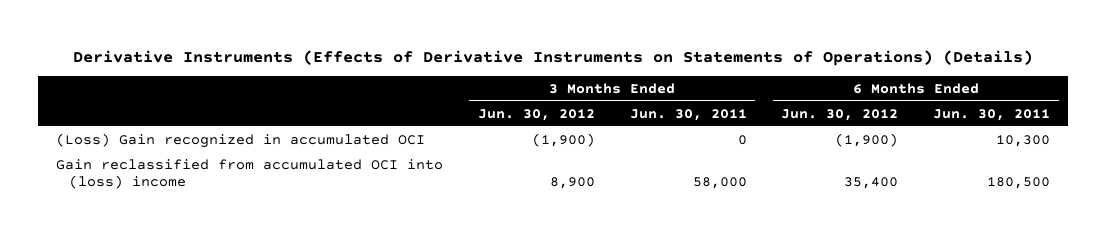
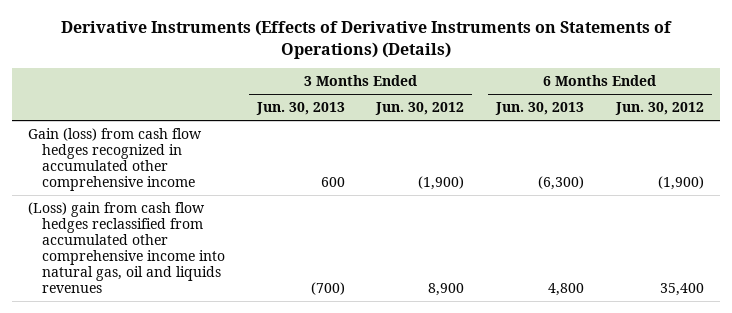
- | 3 Months Ended Jun. 30, 2012 | 3 Months Ended Jun. 30, 2011 | 6 Months Ended Jun. 30, 2012 | 6 Months Ended Jun. 30, 2011
+ | 3 Months Ended Jun. 30, 2013 | 3 Months Ended Jun. 30, 2012 | 6 Months Ended Jun. 30, 2013 | 6 Months Ended Jun. 30, 2012
- (Loss) Gain recognized in accumulated OCI | (1,900) | 0 | (1,900) | 10,300
- Gain reclassified from accumulated OCI into (loss) income | 8,900 | 58,000 | 35,400 | 180,500
+ Gain (loss) from cash flow hedges recognized in accumulated other comprehensive income | 600 | (1,900) | (6,300) | (1,900)
+ (Loss) gain from cash flow hedges reclassified from accumulated other comprehensive income into natural gas, oil and liquids revenues | (700) | 8,900 | 4,800 | 35,400

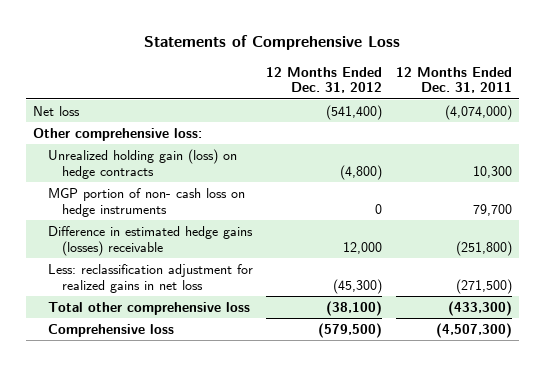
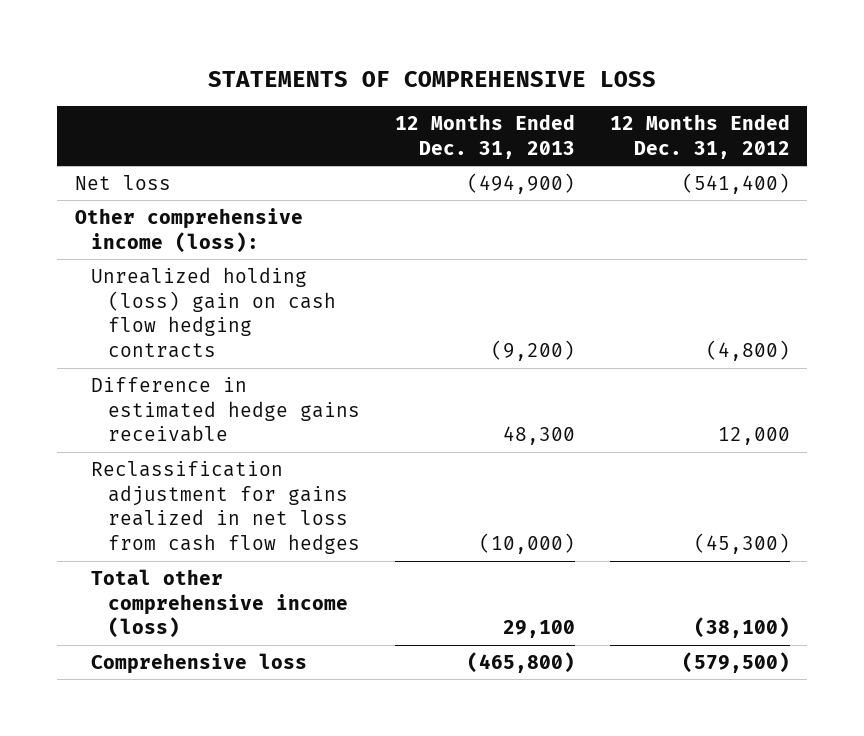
- Statements of Comprehensive Loss
+ STATEMENTS OF COMPREHENSIVE LOSS
- | 12 Months Ended Dec. 31, 2012 | 12 Months Ended Dec. 31, 2011
+ | 12 Months Ended Dec. 31, 2013 | 12 Months Ended Dec. 31, 2012
- Other comprehensive loss:
- Unrealized holding gain (loss) on hedge contracts | (4,800) | 10,300
- MGP portion of non- cash loss on hedge instruments | 0 | 79,700
- Difference in estimated hedge gains (losses) receivable | 12,000 | (251,800)
- Less: reclassification adjustment for realized gains in net loss | (45,300) | (271,500)
- Total other comprehensive loss | (38,100) | (433,300)
+ Other comprehensive income (loss):
+ Unrealized holding (loss) gain on cash flow hedging contracts | (9,200) | (4,800)
+ Difference in estimated hedge gains receivable | 48,300 | 12,000
+ Reclassification adjustment for gains realized in net loss from cash flow hedges | (10,000) | (45,300)
+ Total other comprehensive income (loss) | 29,100 | (38,100)

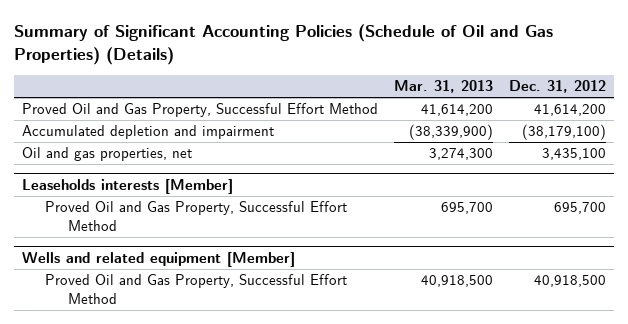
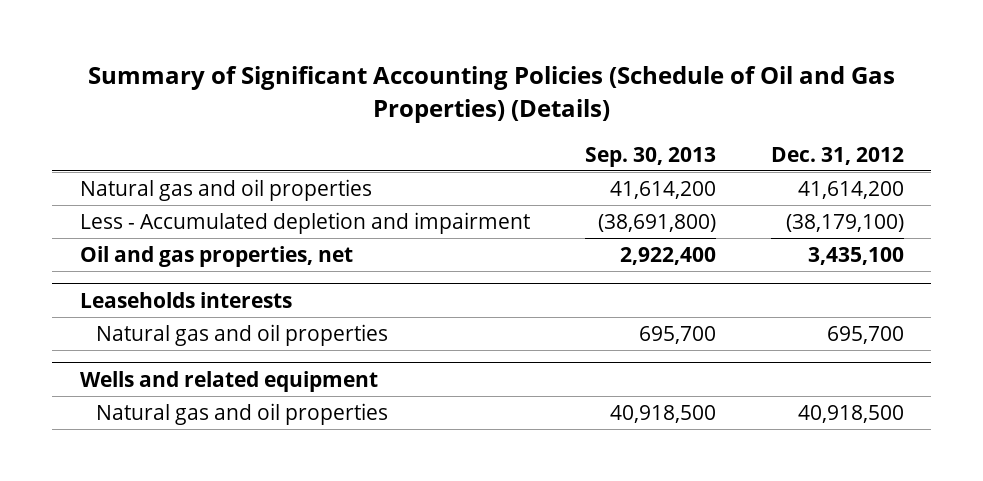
- | Mar. 31, 2013 | Dec. 31, 2012
+ | Sep. 30, 2013 | Dec. 31, 2012
- Proved Oil and Gas Property, Successful Effort Method | 41,614,200 | 41,614,200
- Accumulated depletion and impairment | (38,339,900) | (38,179,100)
+ Natural gas and oil properties | 41,614,200 | 41,614,200
+ Less - Accumulated depletion and impairment | (38,691,800) | (38,179,100)
- Leaseholds interests [Member]
- Proved Oil and Gas Property, Successful Effort Method | 695,700 | 695,700
- Wells and related equipment [Member]
- Proved Oil and Gas Property, Successful Effort Method | 40,918,500 | 40,918,500
+ Leaseholds interests
+ Natural gas and oil properties | 695,700 | 695,700
+ Wells and related equipment
+ Natural gas and oil properties | 40,918,500 | 40,918,500

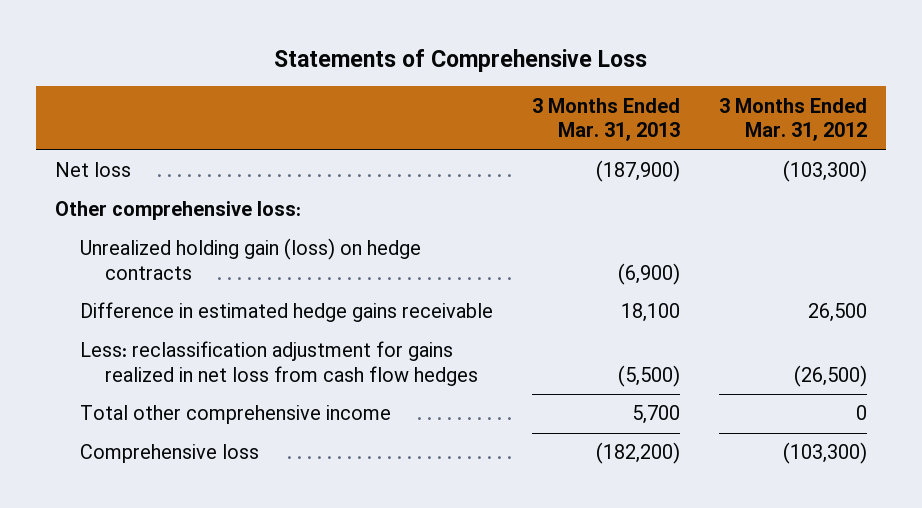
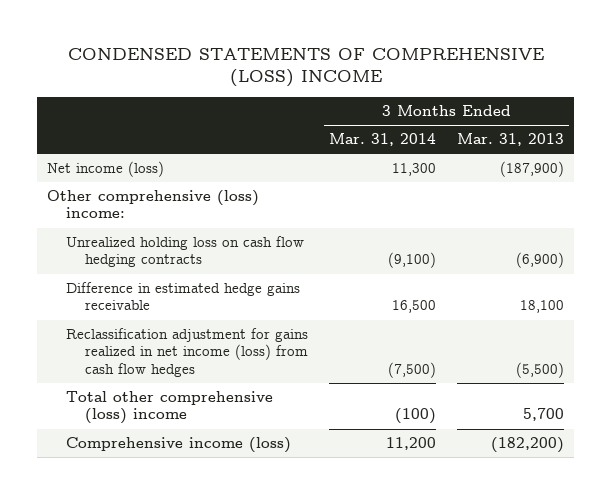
- Statements of Comprehensive Loss
+ CONDENSED STATEMENTS OF COMPREHENSIVE (LOSS) INCOME
- | 3 Months Ended Mar. 31, 2013 | 3 Months Ended Mar. 31, 2012
+ | 3 Months Ended Mar. 31, 2014 | 3 Months Ended Mar. 31, 2013
- Net loss | (187,900) | (103,300)
- Other comprehensive loss:
- Unrealized holding gain (loss) on hedge contracts | (6,900) |
+ Net income (loss) | 11,300 | (187,900)
+ Other comprehensive (loss) income:
+ Unrealized holding loss on cash flow hedging contracts | (9,100) | (6,900)
- Less: reclassification adjustment for gains realized in net loss from cash flow hedges | (5,500) | (26,500)
- Total other comprehensive income | 5,700 | 0
- Comprehensive loss | (182,200) | (103,300)
+ Reclassification adjustment for gains realized in net income (loss) from cash flow hedges | (7,500) | (5,500)
+ Total other comprehensive (loss) income | (100) | 5,700
+ Comprehensive income (loss) | 11,200 | (182,200)

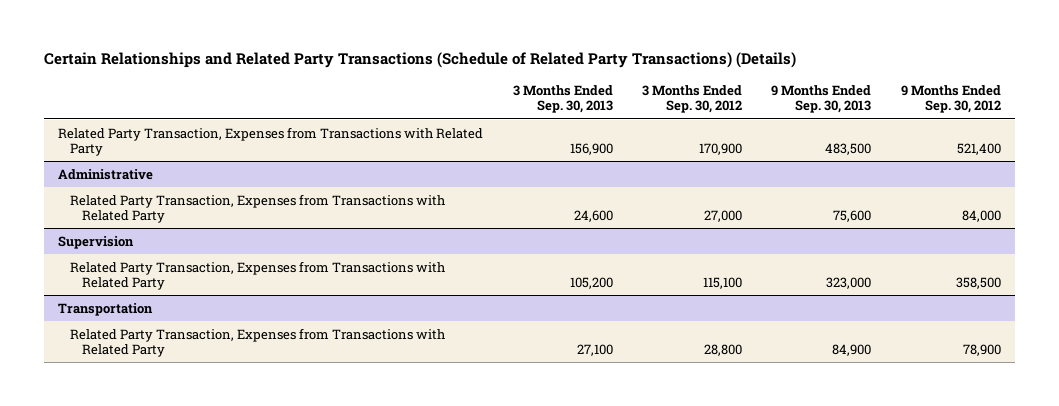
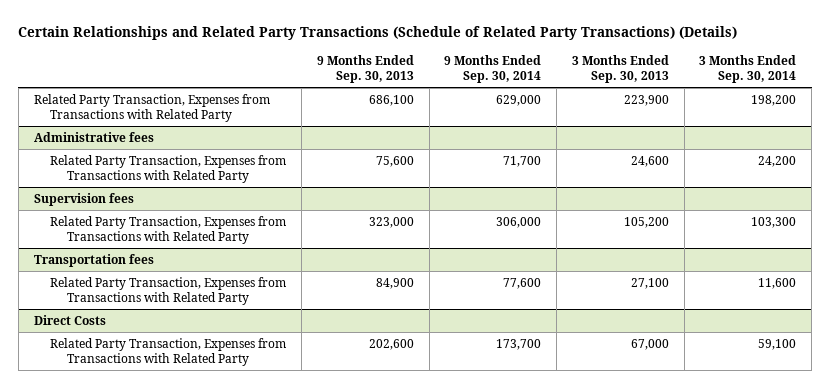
- | 3 Months Ended Sep. 30, 2013 | 3 Months Ended Sep. 30, 2012 | 9 Months Ended Sep. 30, 2013 | 9 Months Ended Sep. 30, 2012
+ | 9 Months Ended Sep. 30, 2013 | 9 Months Ended Sep. 30, 2014 | 3 Months Ended Sep. 30, 2013 | 3 Months Ended Sep. 30, 2014
- Related Party Transaction, Expenses from Transactions with Related Party | 156,900 | 170,900 | 483,500 | 521,400
- Administrative
+ Related Party Transaction, Expenses from Transactions with Related Party | 686,100 | 629,000 | 223,900 | 198,200
+ Administrative fees
- Supervision
+ Supervision fees
- Transportation
+ Transportation fees
+ Direct Costs
+ Related Party Transaction, Expenses from Transactions with Related Party | 202,600 | 173,700 | 67,000 | 59,100

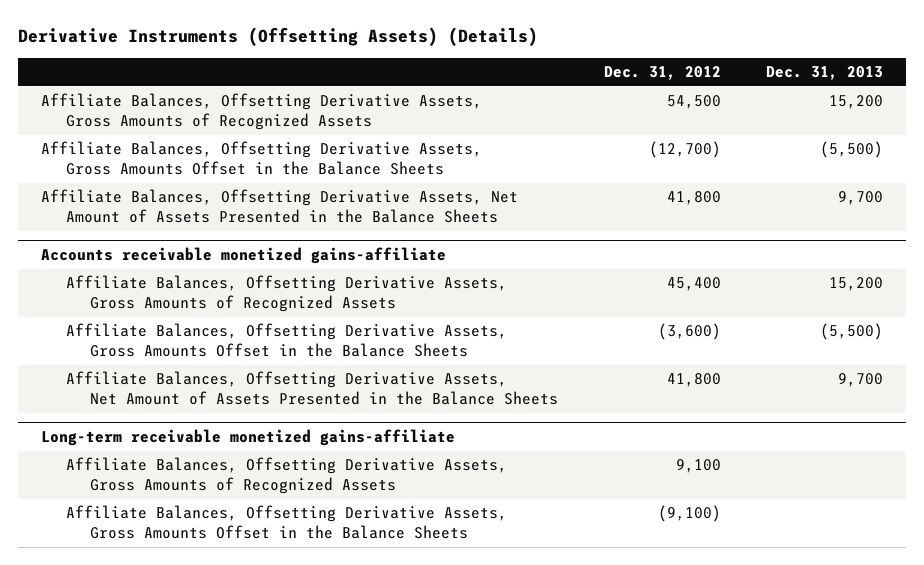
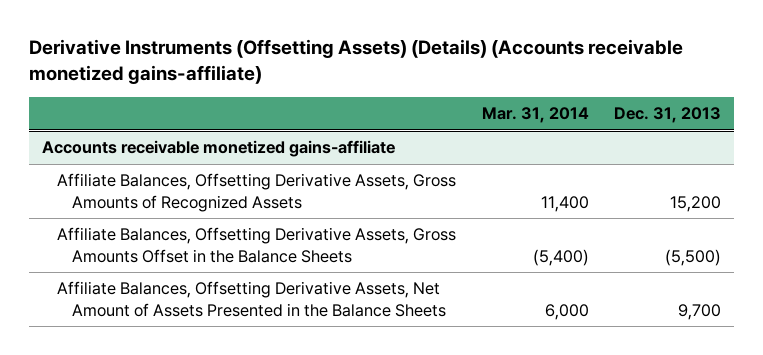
- Derivative Instruments (Offsetting Assets) (Details)
+ Derivative Instruments (Offsetting Assets) (Details) (Accounts receivable monetized gains-affiliate)
- | Dec. 31, 2012 | Dec. 31, 2013
+ | Mar. 31, 2014 | Dec. 31, 2013
- Affiliate Balances, Offsetting Derivative Assets, Gross Amounts of Recognized Assets | 54,500 | 15,200
- Affiliate Balances, Offsetting Derivative Assets, Gross Amounts Offset in the Balance Sheets | (12,700) | (5,500)
- Affiliate Balances, Offsetting Derivative Assets, Net Amount of Assets Presented in the Balance Sheets | 41,800 | 9,700
- Long-term receivable monetized gains-affiliate
- Affiliate Balances, Offsetting Derivative Assets, Gross Amounts of Recognized Assets | 9,100 |
- Affiliate Balances, Offsetting Derivative Assets, Gross Amounts Offset in the Balance Sheets | (9,100) |

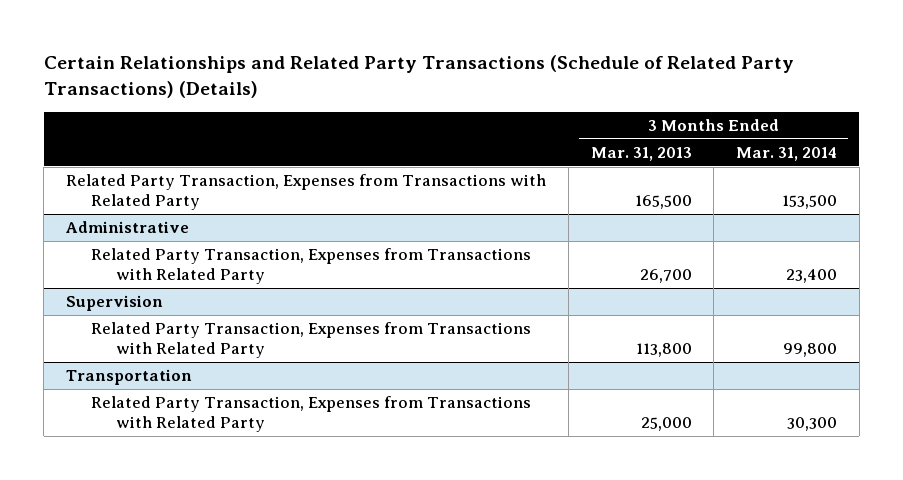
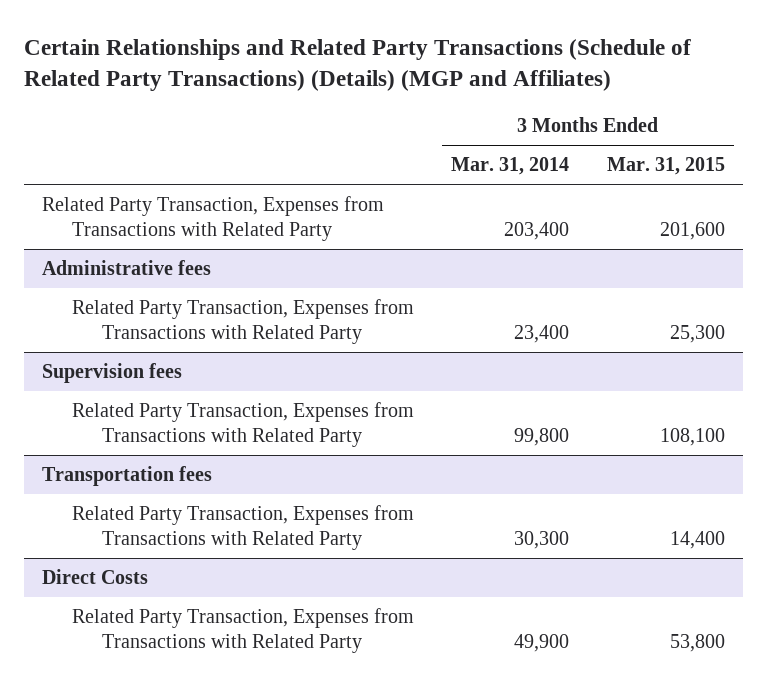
- Certain Relationships and Related Party Transactions (Schedule of Related Party Transactions) (Details)
+ Certain Relationships and Related Party Transactions (Schedule of Related Party Transactions) (Details) (MGP and Affiliates)
- | 3 Months Ended Mar. 31, 2013 | 3 Months Ended Mar. 31, 2014
+ | 3 Months Ended Mar. 31, 2014 | 3 Months Ended Mar. 31, 2015
- Related Party Transaction, Expenses from Transactions with Related Party | 165,500 | 153,500
- Administrative
+ Related Party Transaction, Expenses from Transactions with Related Party | 203,400 | 201,600
+ Administrative fees
- Supervision
+ Supervision fees
- Transportation
+ Transportation fees
+ Direct Costs
+ Related Party Transaction, Expenses from Transactions with Related Party | 49,900 | 53,800

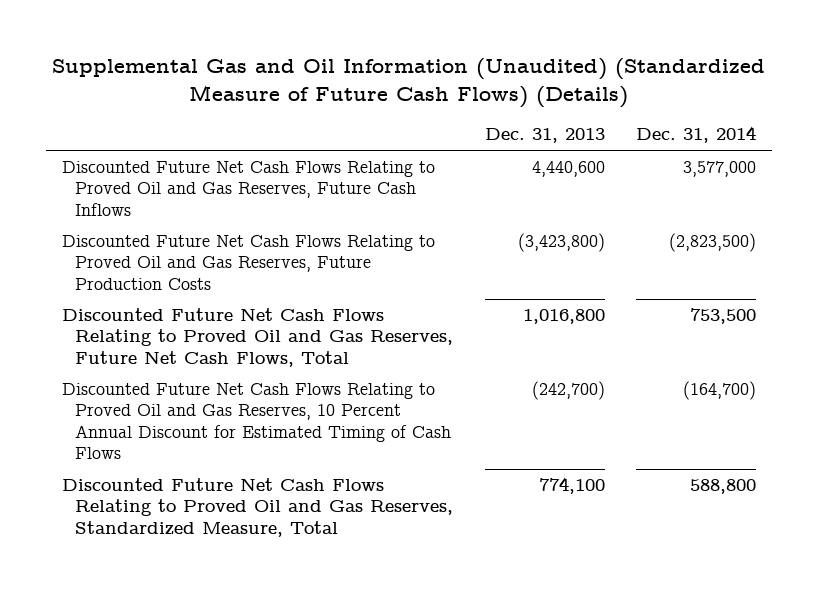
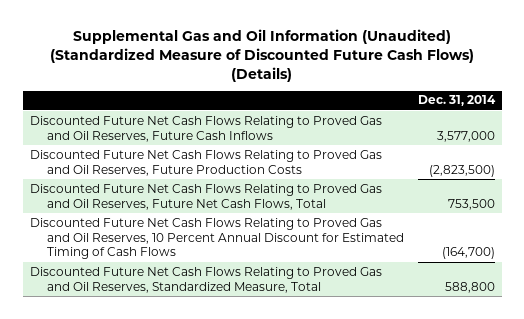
- Supplemental Gas and Oil Information (Unaudited) (Standardized Measure of Future Cash Flows) (Details)
+ Supplemental Gas and Oil Information (Unaudited) (Standardized Measure of Discounted Future Cash Flows) (Details)
- | Dec. 31, 2013 | Dec. 31, 2014
+ | Dec. 31, 2014
- Discounted Future Net Cash Flows Relating to Proved Oil and Gas Reserves, Future Cash Inflows | 4,440,600 | 3,577,000
- Discounted Future Net Cash Flows Relating to Proved Oil and Gas Reserves, Future Production Costs | (3,423,800) | (2,823,500)
- Discounted Future Net Cash Flows Relating to Proved Oil and Gas Reserves, Future Net Cash Flows, Total | 1,016,800 | 753,500
- Discounted Future Net Cash Flows Relating to Proved Oil and Gas Reserves, 10 Percent Annual Discount for Estimated Timing of Cash Flows | (242,700) | (164,700)
- Discounted Future Net Cash Flows Relating to Proved Oil and Gas Reserves, Standardized Measure, Total | 774,100 | 588,800
+ Discounted Future Net Cash Flows Relating to Proved Gas and Oil Reserves, Future Cash Inflows | 3,577,000
+ Discounted Future Net Cash Flows Relating to Proved Gas and Oil Reserves, Future Production Costs | (2,823,500)
+ Discounted Future Net Cash Flows Relating to Proved Gas and Oil Reserves, Future Net Cash Flows, Total | 753,500
+ Discounted Future Net Cash Flows Relating to Proved Gas and Oil Reserves, 10 Percent Annual Discount for Estimated Timing of Cash Flows | (164,700)
+ Discounted Future Net Cash Flows Relating to Proved Gas and Oil Reserves, Standardized Measure, Total | 588,800

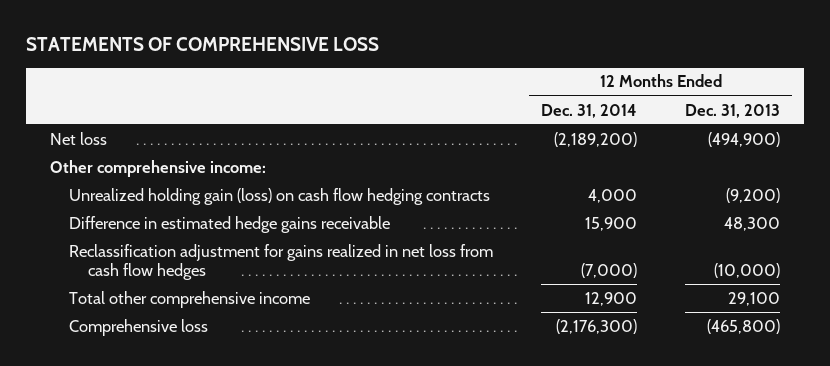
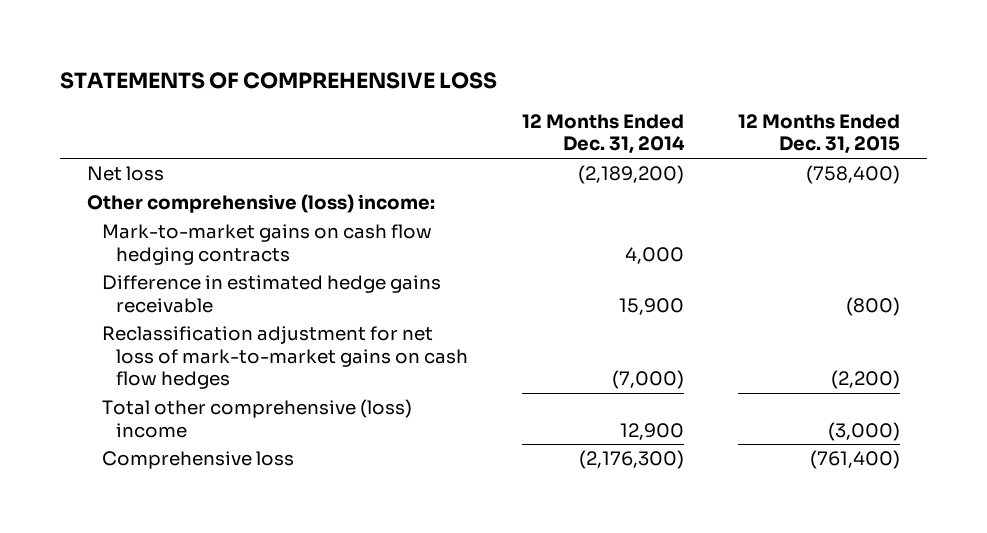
- | 12 Months Ended Dec. 31, 2014 | 12 Months Ended Dec. 31, 2013
+ | 12 Months Ended Dec. 31, 2014 | 12 Months Ended Dec. 31, 2015
- Other comprehensive income:
- Unrealized holding gain (loss) on cash flow hedging contracts | 4,000 | (9,200)
+ Other comprehensive (loss) income:
+ Mark-to-market gains on cash flow hedging contracts | 4,000 |
- Reclassification adjustment for gains realized in net loss from cash flow hedges | (7,000) | (10,000)
- Total other comprehensive income | 12,900 | 29,100
+ Reclassification adjustment for net loss of mark-to-market gains on cash flow hedges | (7,000) | (2,200)
+ Total other comprehensive (loss) income | 12,900 | (3,000)

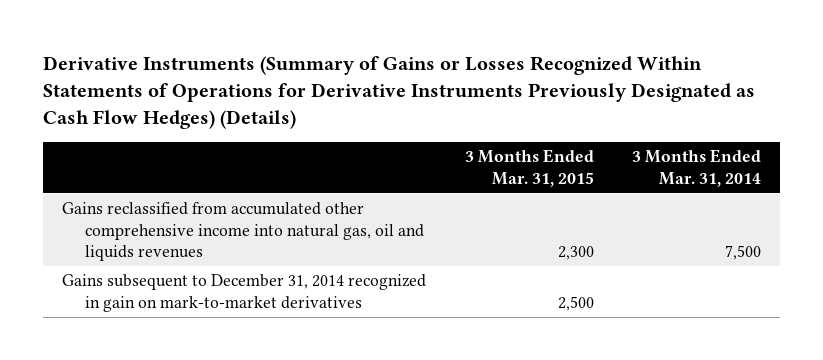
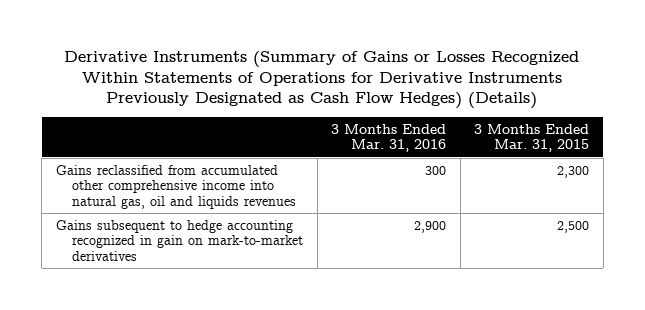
- | 3 Months Ended Mar. 31, 2015 | 3 Months Ended Mar. 31, 2014
+ | 3 Months Ended Mar. 31, 2016 | 3 Months Ended Mar. 31, 2015
- Gains subsequent to December 31, 2014 recognized in gain on mark-to-market derivatives | 2,500 |
+ Gains subsequent to hedge accounting recognized in gain on mark-to-market derivatives | 2,900 | 2,500

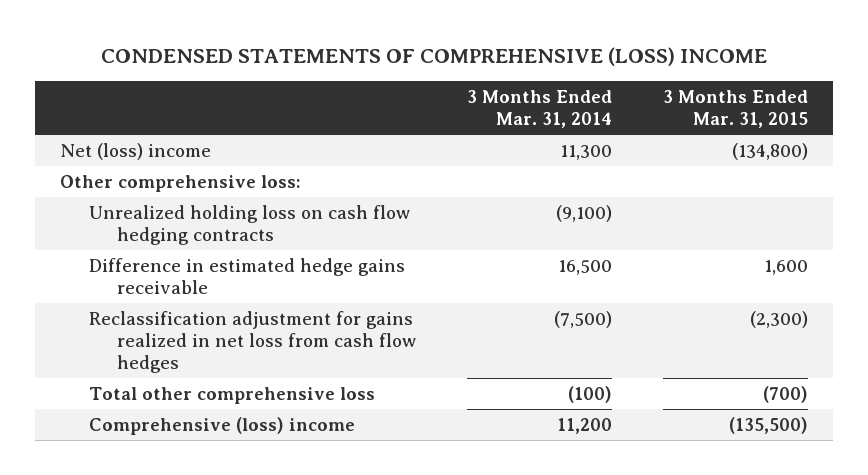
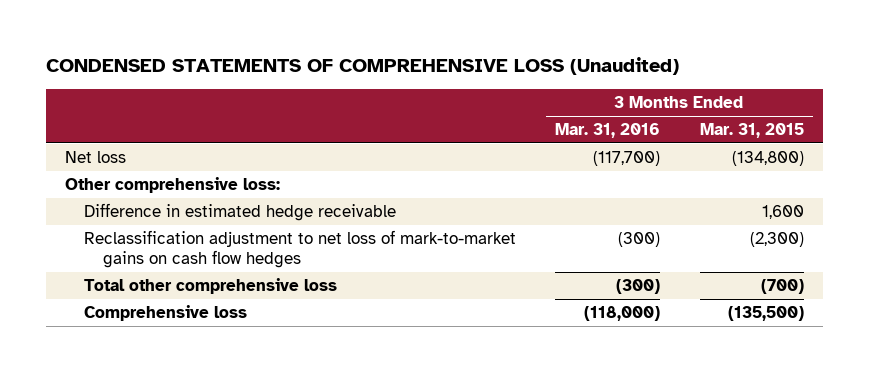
- CONDENSED STATEMENTS OF COMPREHENSIVE (LOSS) INCOME
+ CONDENSED STATEMENTS OF COMPREHENSIVE LOSS (Unaudited)
- | 3 Months Ended Mar. 31, 2014 | 3 Months Ended Mar. 31, 2015
+ | 3 Months Ended Mar. 31, 2016 | 3 Months Ended Mar. 31, 2015
- Net (loss) income | 11,300 | (134,800)
+ Net loss | (117,700) | (134,800)
- Unrealized holding loss on cash flow hedging contracts | (9,100) |
- Difference in estimated hedge gains receivable | 16,500 | 1,600
- Reclassification adjustment for gains realized in net loss from cash flow hedges | (7,500) | (2,300)
+ Difference in estimated hedge receivable | | 1,600
+ Reclassification adjustment to net loss of mark-to-market gains on cash flow hedges | (300) | (2,300)
- Comprehensive (loss) income | 11,200 | (135,500)
+ Comprehensive loss | (118,000) | (135,500)

